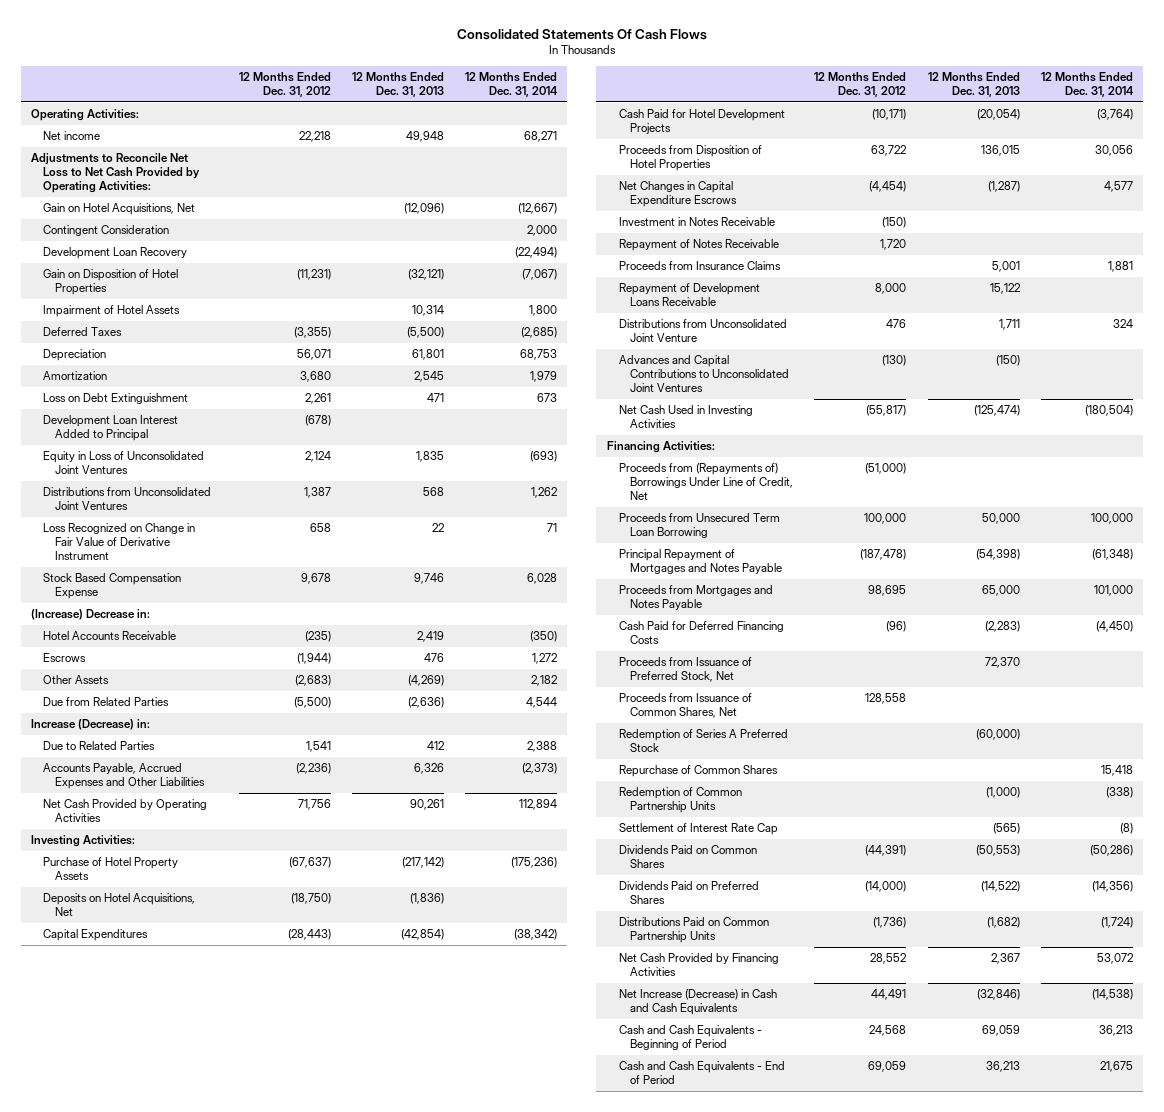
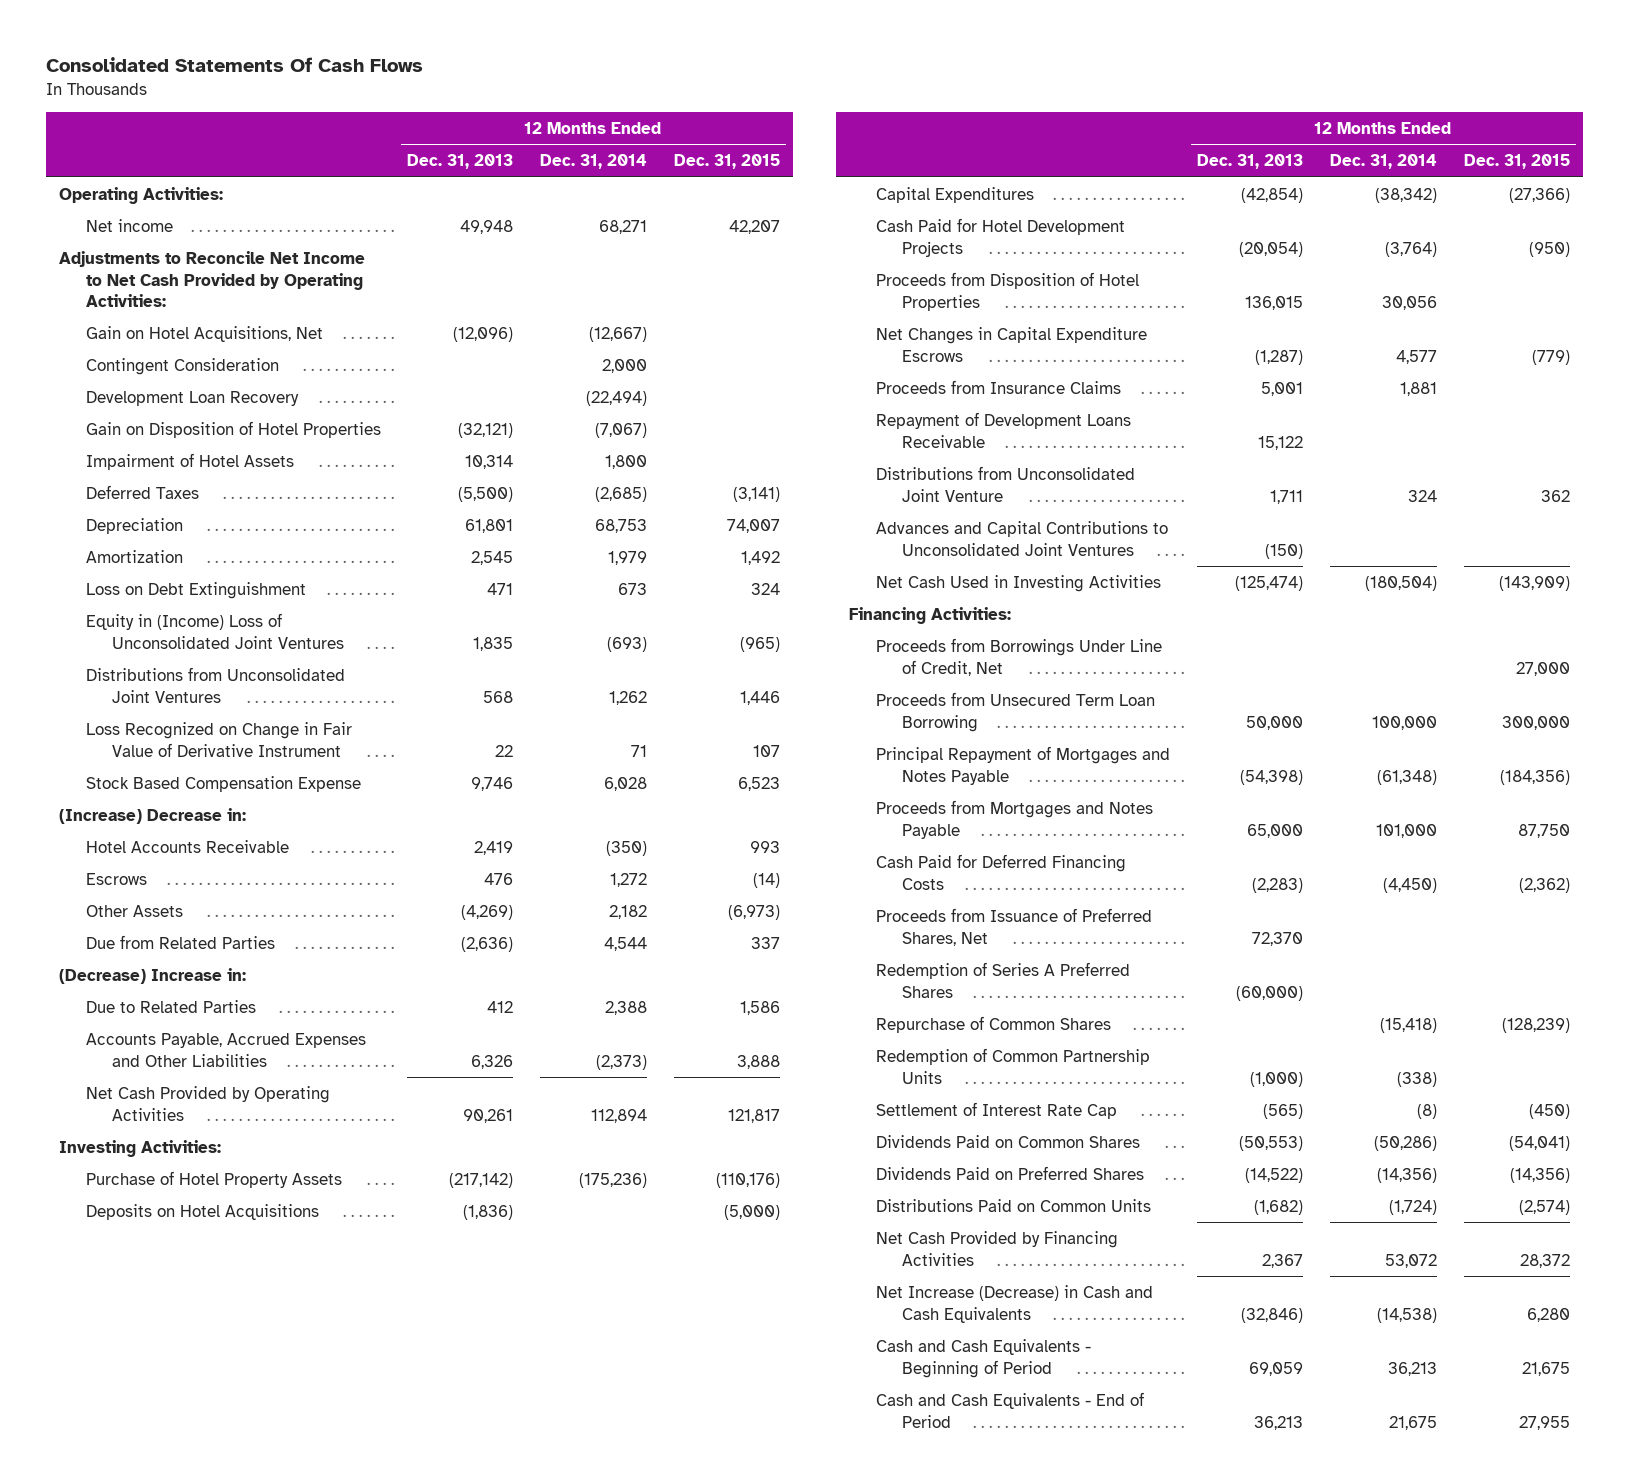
- | 12 Months Ended Dec. 31, 2012 | 12 Months Ended Dec. 31, 2013 | 12 Months Ended Dec. 31, 2014
+ | 12 Months Ended Dec. 31, 2013 | 12 Months Ended Dec. 31, 2014 | 12 Months Ended Dec. 31, 2015
- Adjustments to Reconcile Net Loss to Net Cash Provided by Operating Activities:
+ Adjustments to Reconcile Net Income to Net Cash Provided by Operating Activities:
- Development Loan Interest Added to Principal | (678) | |
- Equity in Loss of Unconsolidated Joint Ventures | 2,124 | 1,835 | (693)
+ Equity in (Income) Loss of Unconsolidated Joint Ventures | 1,835 | (693) | (965)
- Increase (Decrease) in:
+ (Decrease) Increase in:
- Deposits on Hotel Acquisitions, Net | (18,750) | (1,836) |
+ Deposits on Hotel Acquisitions | (1,836) | | (5,000)
- Investment in Notes Receivable | (150) | |
- Repayment of Notes Receivable | 1,720 | |
- Proceeds from (Repayments of) Borrowings Under Line of Credit, Net | (51,000) | |
+ Proceeds from Borrowings Under Line of Credit, Net | | | 27,000
- Proceeds from Issuance of Preferred Stock, Net | | 72,370 |
- Proceeds from Issuance of Common Shares, Net | 128,558 | |
- Redemption of Series A Preferred Stock | | (60,000) |
- Repurchase of Common Shares | | | 15,418
+ Proceeds from Issuance of Preferred Shares, Net | 72,370 | |
+ Redemption of Series A Preferred Shares | (60,000) | |
+ Repurchase of Common Shares | | (15,418) | (128,239)
- Distributions Paid on Common Partnership Units | (1,736) | (1,682) | (1,724)
+ Distributions Paid on Common Units | (1,682) | (1,724) | (2,574)

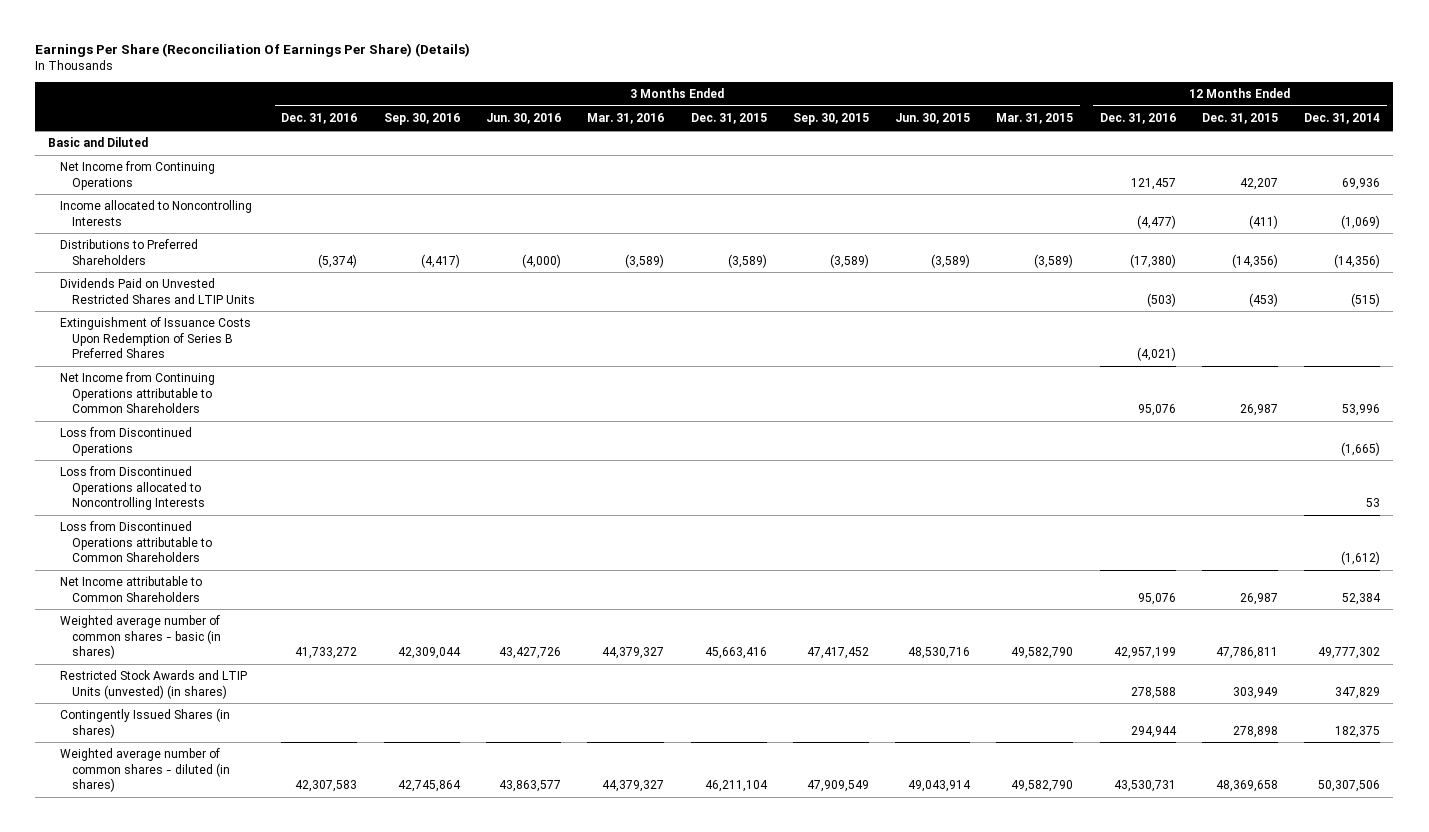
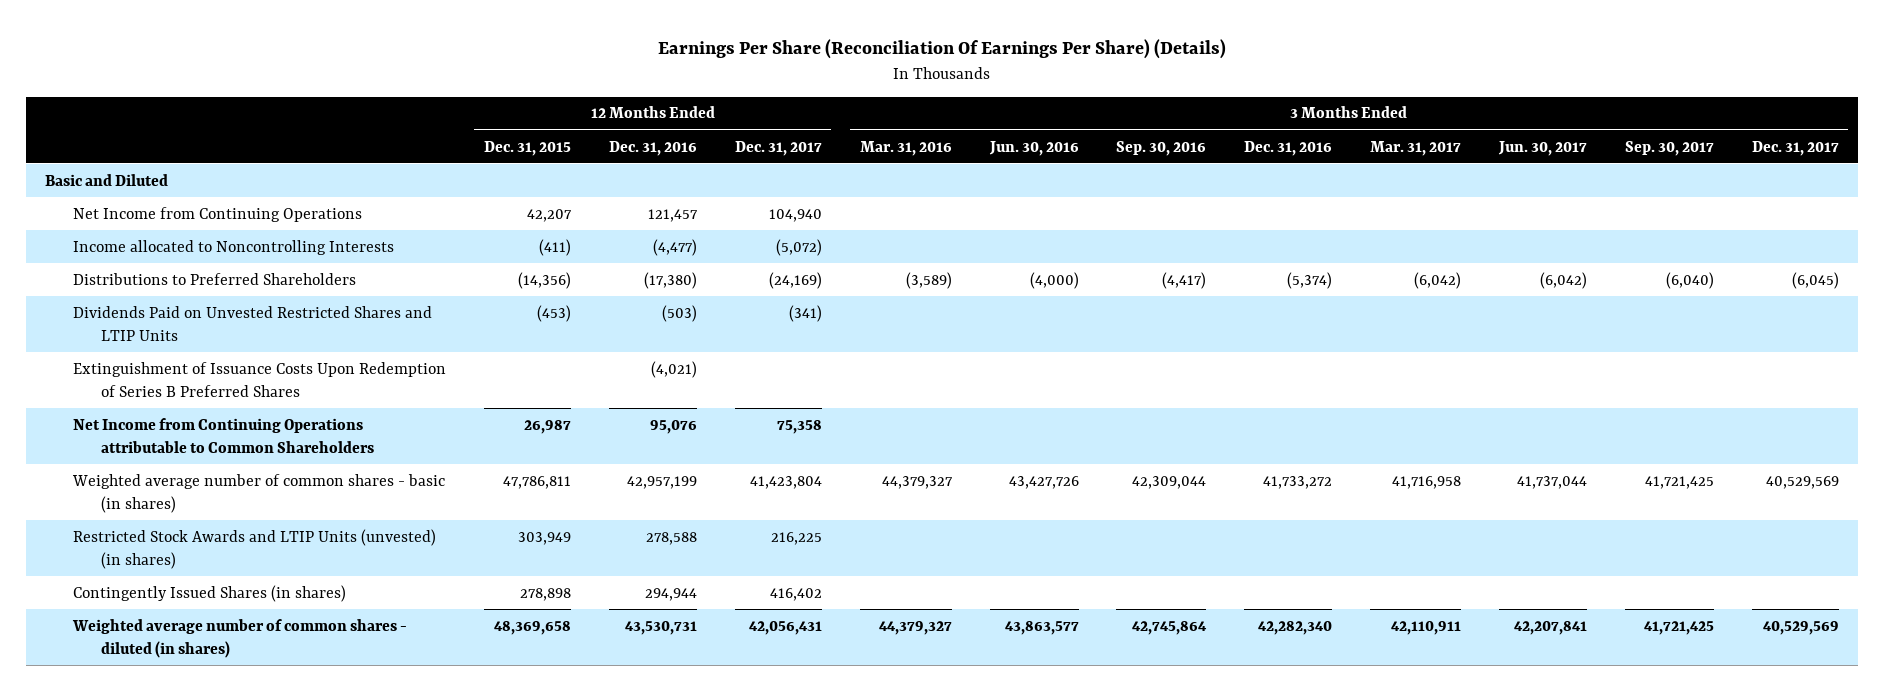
- | 3 Months Ended Dec. 31, 2016 | 3 Months Ended Sep. 30, 2016 | 3 Months Ended Jun. 30, 2016 | 3 Months Ended Mar. 31, 2016 | 3 Months Ended Dec. 31, 2015 | 3 Months Ended Sep. 30, 2015 | 3 Months Ended Jun. 30, 2015 | 3 Months Ended Mar. 31, 2015 | 12 Months Ended Dec. 31, 2016 | 12 Months Ended Dec. 31, 2015 | 12 Months Ended Dec. 31, 2014
+ | 12 Months Ended Dec. 31, 2015 | 12 Months Ended Dec. 31, 2016 | 12 Months Ended Dec. 31, 2017 | 3 Months Ended Mar. 31, 2016 | 3 Months Ended Jun. 30, 2016 | 3 Months Ended Sep. 30, 2016 | 3 Months Ended Dec. 31, 2016 | 3 Months Ended Mar. 31, 2017 | 3 Months Ended Jun. 30, 2017 | 3 Months Ended Sep. 30, 2017 | 3 Months Ended Dec. 31, 2017
- Loss from Discontinued Operations | | | | | | | | | | | (1,665)
- Loss from Discontinued Operations allocated to Noncontrolling Interests | | | | | | | | | | | 53
- Loss from Discontinued Operations attributable to Common Shareholders | | | | | | | | | | | (1,612)
- Net Income attributable to Common Shareholders | | | | | | | | | 95,076 | 26,987 | 52,384
- Weighted average number of common shares - diluted (in shares) | 42,307,583 | 42,745,864 | 43,863,577 | 44,379,327 | 46,211,104 | 47,909,549 | 49,043,914 | 49,582,790 | 43,530,731 | 48,369,658 | 50,307,506
+ Weighted average number of common shares - diluted (in shares) | 48,369,658 | 43,530,731 | 42,056,431 | 44,379,327 | 43,863,577 | 42,745,864 | 42,282,340 | 42,110,911 | 42,207,841 | 41,721,425 | 40,529,569

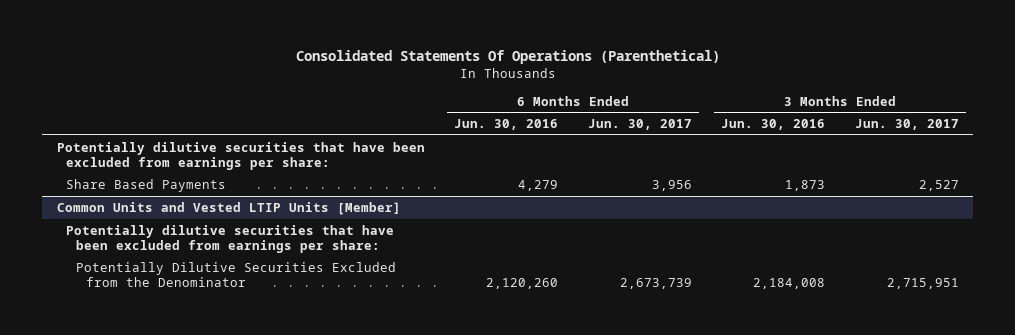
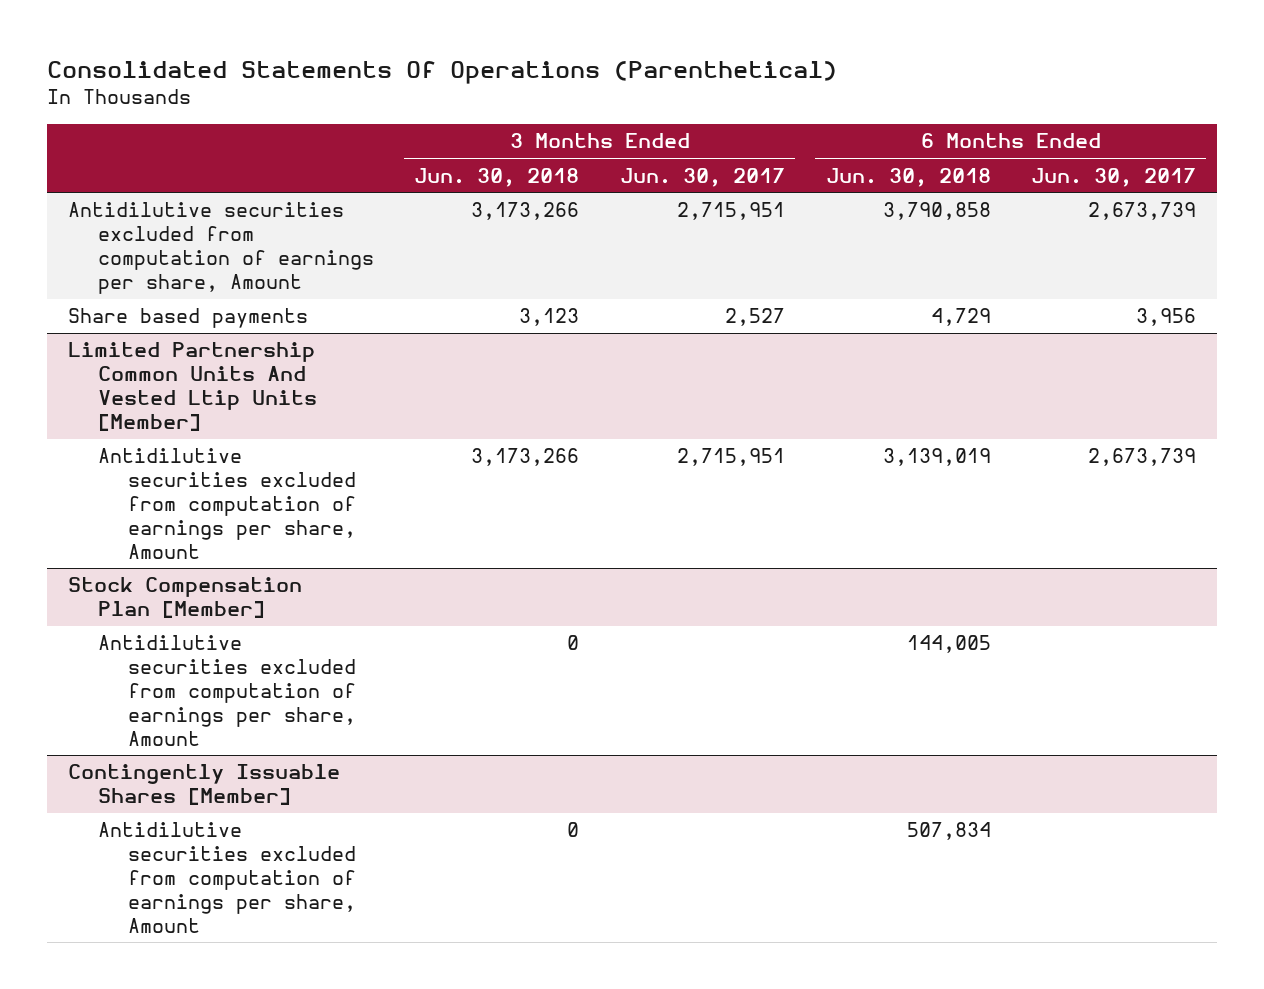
- | 6 Months Ended Jun. 30, 2016 | 6 Months Ended Jun. 30, 2017 | 3 Months Ended Jun. 30, 2016 | 3 Months Ended Jun. 30, 2017
+ | 3 Months Ended Jun. 30, 2018 | 3 Months Ended Jun. 30, 2017 | 6 Months Ended Jun. 30, 2018 | 6 Months Ended Jun. 30, 2017
- Potentially dilutive securities that have been excluded from earnings per share:
- Share Based Payments | 4,279 | 3,956 | 1,873 | 2,527
- Common Units and Vested LTIP Units [Member]
- Potentially dilutive securities that have been excluded from earnings per share:
- Potentially Dilutive Securities Excluded from the Denominator | 2,120,260 | 2,673,739 | 2,184,008 | 2,715,951
+ Antidilutive securities excluded from computation of earnings per share, Amount | 3,173,266 | 2,715,951 | 3,790,858 | 2,673,739
+ Share based payments | 3,123 | 2,527 | 4,729 | 3,956
+ Limited Partnership Common Units And Vested Ltip Units [Member]
+ Antidilutive securities excluded from computation of earnings per share, Amount | 3,173,266 | 2,715,951 | 3,139,019 | 2,673,739
+ Stock Compensation Plan [Member]
+ Antidilutive securities excluded from computation of earnings per share, Amount | 0 | | 144,005 |
+ Contingently Issuable Shares [Member]
+ Antidilutive securities excluded from computation of earnings per share, Amount | 0 | | 507,834 |

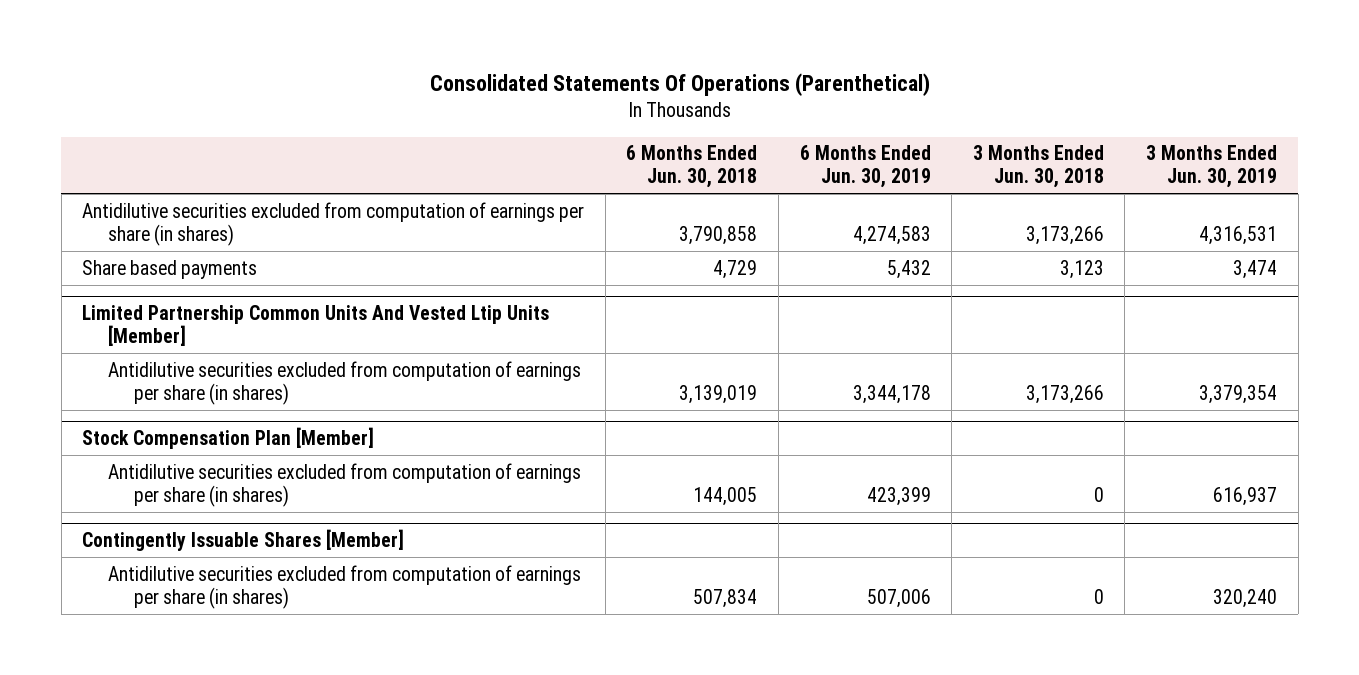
- | 3 Months Ended Jun. 30, 2018 | 3 Months Ended Jun. 30, 2017 | 6 Months Ended Jun. 30, 2018 | 6 Months Ended Jun. 30, 2017
+ | 6 Months Ended Jun. 30, 2018 | 6 Months Ended Jun. 30, 2019 | 3 Months Ended Jun. 30, 2018 | 3 Months Ended Jun. 30, 2019
- Antidilutive securities excluded from computation of earnings per share, Amount | 3,173,266 | 2,715,951 | 3,790,858 | 2,673,739
+ Antidilutive securities excluded from computation of earnings per share (in shares) | 3,790,858 | 4,274,583 | 3,173,266 | 4,316,531
@ Limited Partnership Common Units And Vested Ltip Units [Member]
- Antidilutive securities excluded from computation of earnings per share, Amount | 3,173,266 | 2,715,951 | 3,139,019 | 2,673,739
+ Antidilutive securities excluded from computation of earnings per share (in shares) | 3,139,019 | 3,344,178 | 3,173,266 | 3,379,354
@ Stock Compensation Plan [Member]
- Antidilutive securities excluded from computation of earnings per share, Amount | 0 | | 144,005 |
+ Antidilutive securities excluded from computation of earnings per share (in shares) | 144,005 | 423,399 | 0 | 616,937
@ Contingently Issuable Shares [Member]
- Antidilutive securities excluded from computation of earnings per share, Amount | 0 | | 507,834 |
+ Antidilutive securities excluded from computation of earnings per share (in shares) | 507,834 | 507,006 | 0 | 320,240

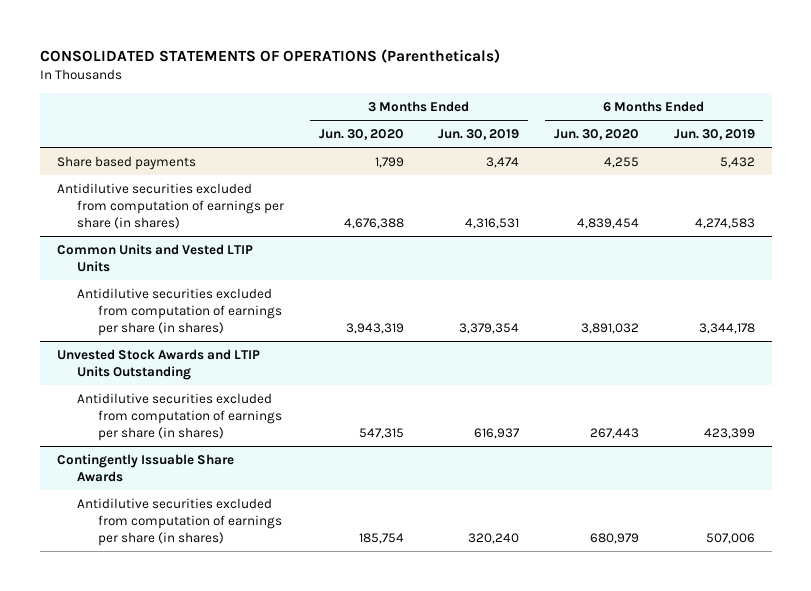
- Consolidated Statements Of Operations (Parenthetical)
+ CONSOLIDATED STATEMENTS OF OPERATIONS (Parentheticals)
- | 6 Months Ended Jun. 30, 2018 | 6 Months Ended Jun. 30, 2019 | 3 Months Ended Jun. 30, 2018 | 3 Months Ended Jun. 30, 2019
+ | 3 Months Ended Jun. 30, 2020 | 3 Months Ended Jun. 30, 2019 | 6 Months Ended Jun. 30, 2020 | 6 Months Ended Jun. 30, 2019
- Limited Partnership Common Units And Vested Ltip Units [Member]
moved down: Antidilutive securities excluded from computation of earnings per share (in shares) | 4,676,388 | 4,316,531 | 4,839,454 | 4,274,583
+ Common Units and Vested LTIP Units
- Stock Compensation Plan [Member]
+ Unvested Stock Awards and LTIP Units Outstanding
- Contingently Issuable Shares [Member]
+ Contingently Issuable Share Awards

